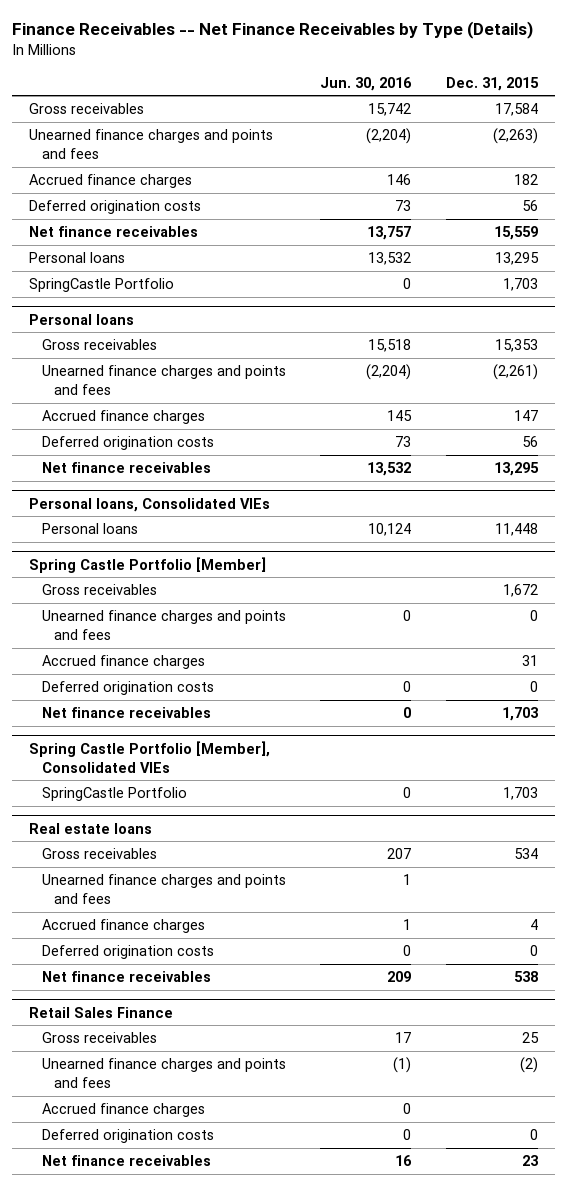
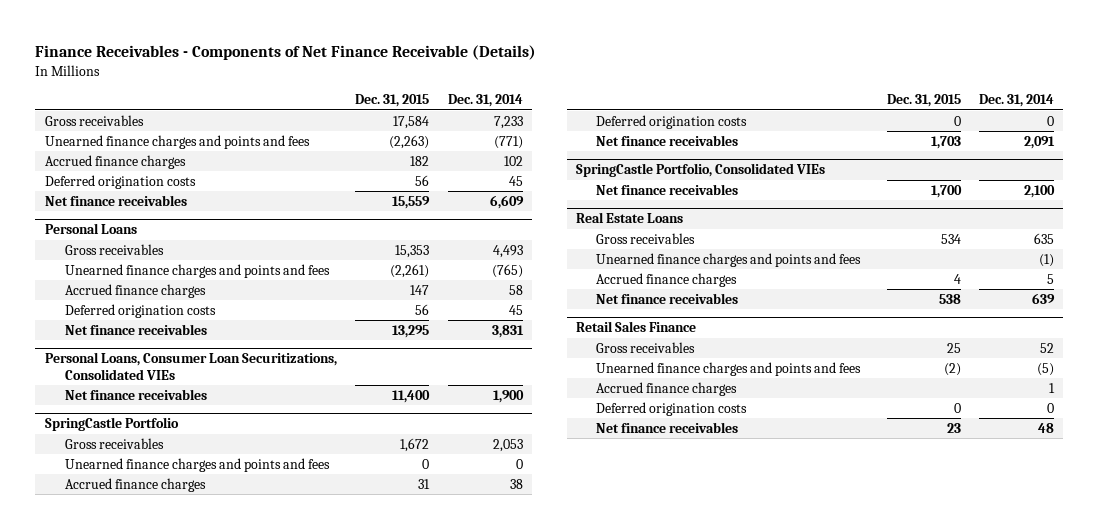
- Finance Receivables -- Net Finance Receivables by Type (Details)
+ Finance Receivables - Components of Net Finance Receivable (Details)
- | Jun. 30, 2016 | Dec. 31, 2015
+ | Dec. 31, 2015 | Dec. 31, 2014
- Personal loans | 13,532 | 13,295
- SpringCastle Portfolio | 0 | 1,703
- Personal loans
+ Personal Loans
- Personal loans, Consolidated VIEs
- Personal loans | 10,124 | 11,448
- Spring Castle Portfolio [Member]
+ Personal Loans, Consumer Loan Securitizations, Consolidated VIEs
+ Net finance receivables | 11,400 | 1,900
+ SpringCastle Portfolio
- Spring Castle Portfolio [Member], Consolidated VIEs
- SpringCastle Portfolio | 0 | 1,703
- Real estate loans
+ SpringCastle Portfolio, Consolidated VIEs
+ Net finance receivables | 1,700 | 2,100
+ Real Estate Loans
- Deferred origination costs | 0 | 0

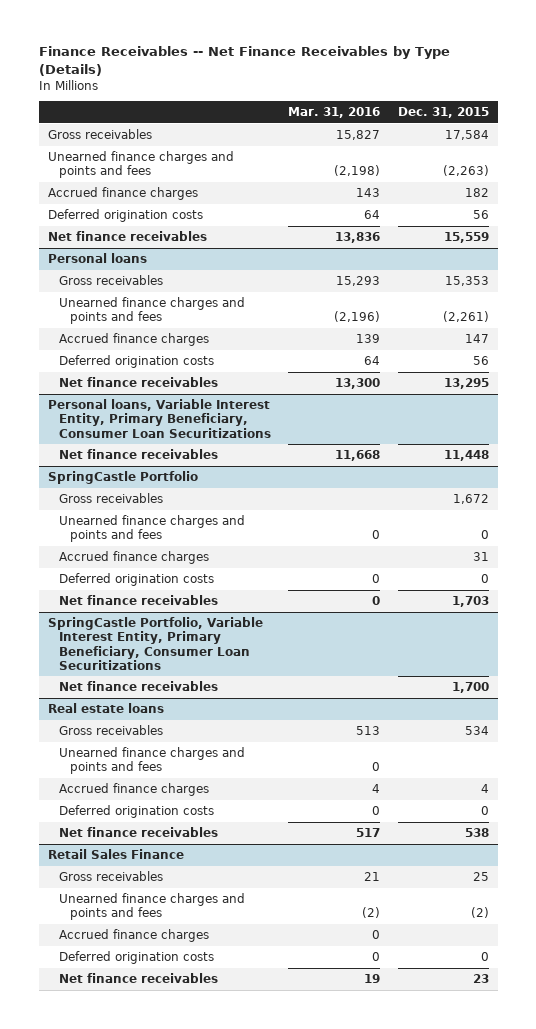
- Finance Receivables - Components of Net Finance Receivable (Details)
+ Finance Receivables -- Net Finance Receivables by Type (Details)
- | Dec. 31, 2015 | Dec. 31, 2014
+ | Mar. 31, 2016 | Dec. 31, 2015
- Personal Loans
+ Personal loans
- Personal Loans, Consumer Loan Securitizations, Consolidated VIEs
- Net finance receivables | 11,400 | 1,900
+ Personal loans, Variable Interest Entity, Primary Beneficiary, Consumer Loan Securitizations
+ Net finance receivables | 11,668 | 11,448
- SpringCastle Portfolio, Consolidated VIEs
+ SpringCastle Portfolio, Variable Interest Entity, Primary Beneficiary, Consumer Loan Securitizations
- Real Estate Loans
+ Real estate loans
+ Deferred origination costs | 0 | 0

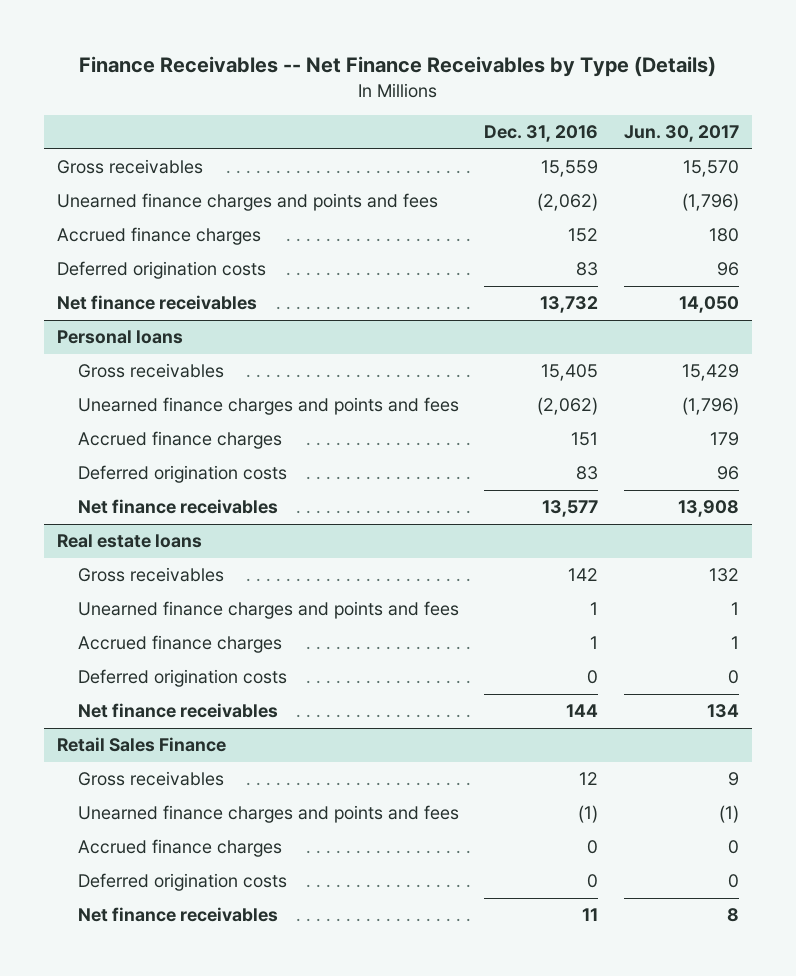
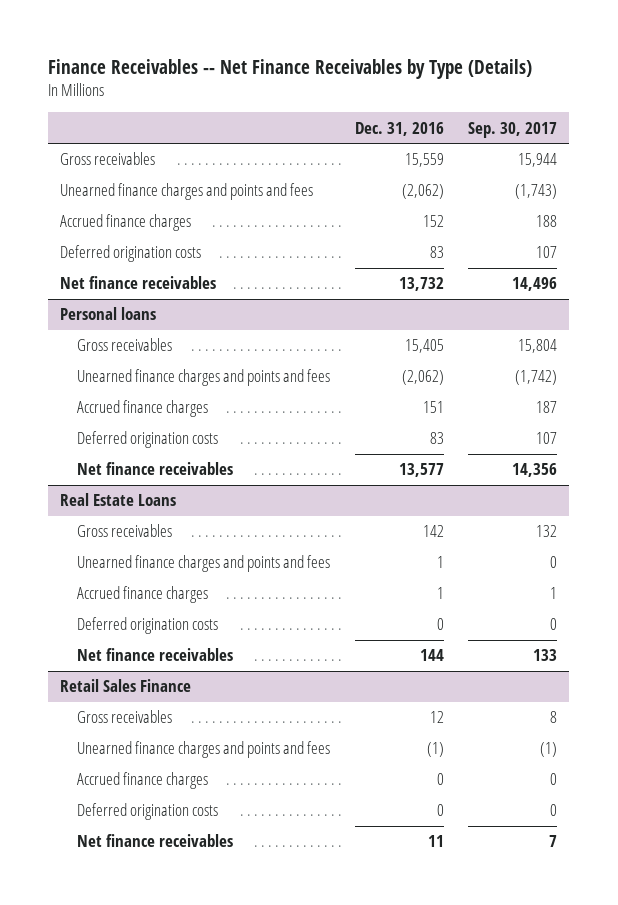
- | Dec. 31, 2016 | Jun. 30, 2017
+ | Dec. 31, 2016 | Sep. 30, 2017
- Real estate loans
+ Real Estate Loans

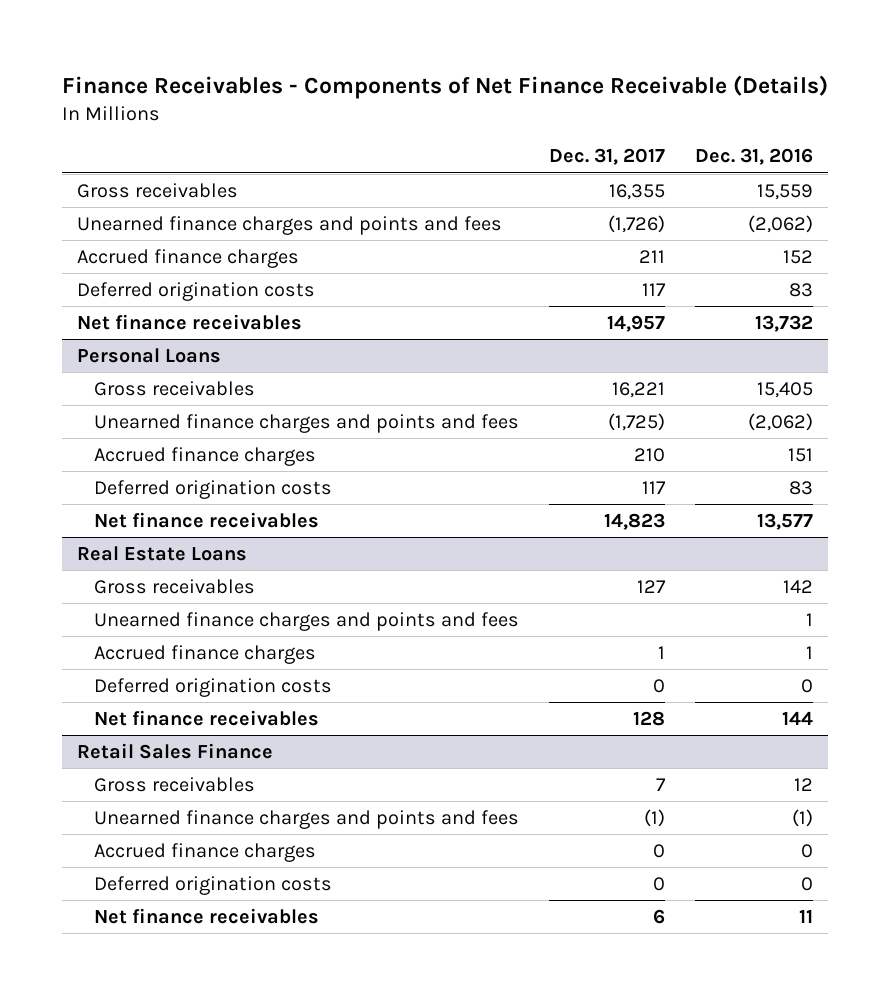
- Finance Receivables -- Net Finance Receivables by Type (Details)
+ Finance Receivables - Components of Net Finance Receivable (Details)
- | Dec. 31, 2016 | Sep. 30, 2017
+ | Dec. 31, 2017 | Dec. 31, 2016
- Personal loans
+ Personal Loans

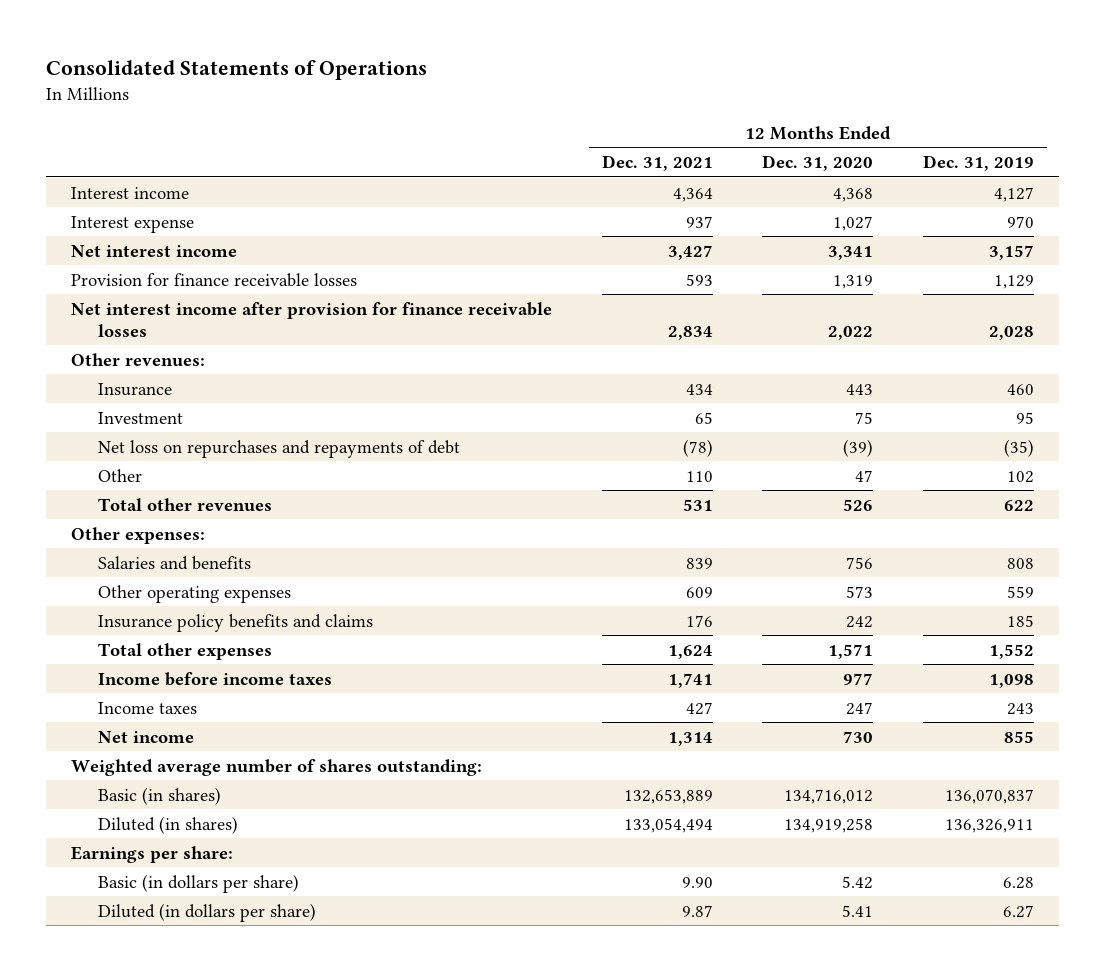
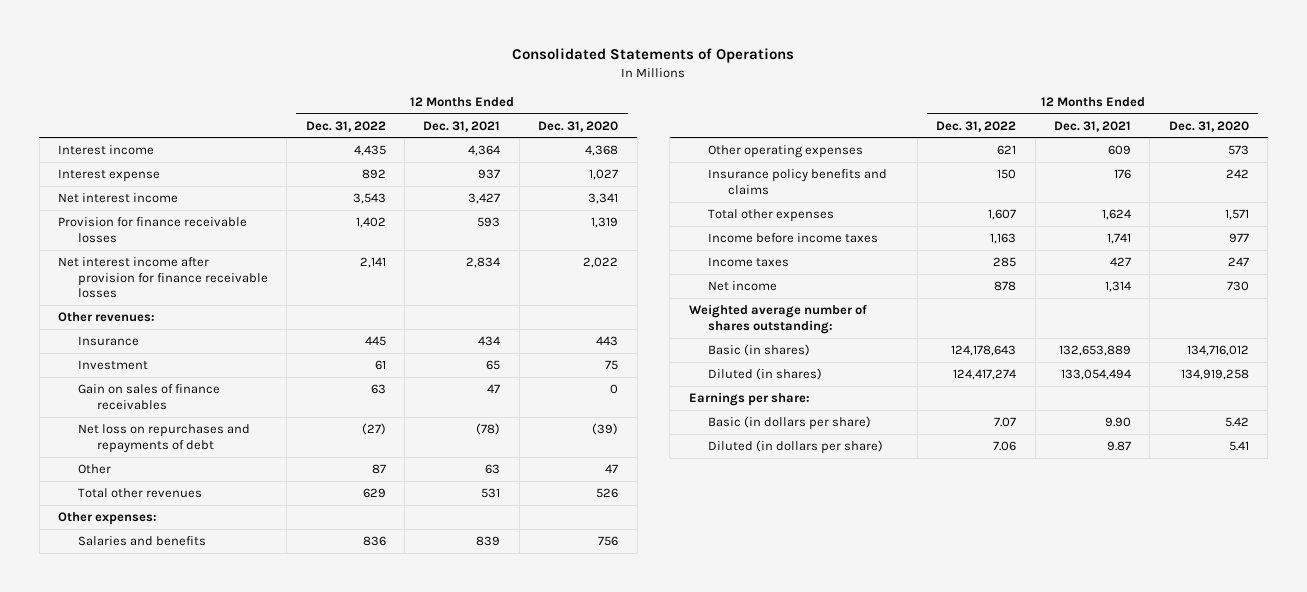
- | 12 Months Ended Dec. 31, 2021 | 12 Months Ended Dec. 31, 2020 | 12 Months Ended Dec. 31, 2019
+ | 12 Months Ended Dec. 31, 2022 | 12 Months Ended Dec. 31, 2021 | 12 Months Ended Dec. 31, 2020
+ Gain on sales of finance receivables | 63 | 47 | 0
- Other | 110 | 47 | 102
+ Other | 87 | 63 | 47

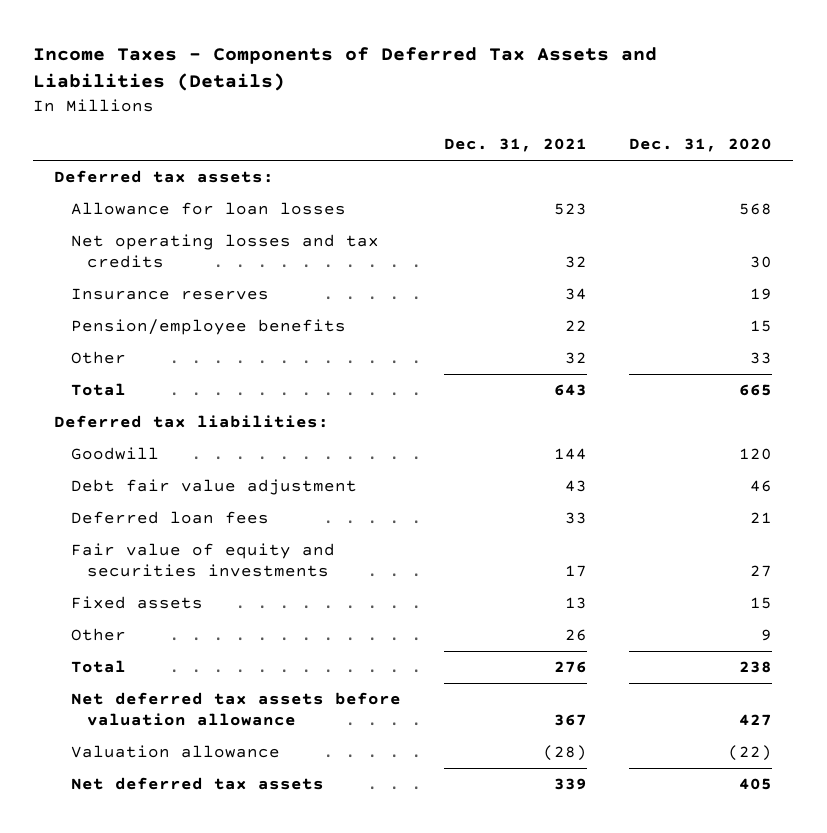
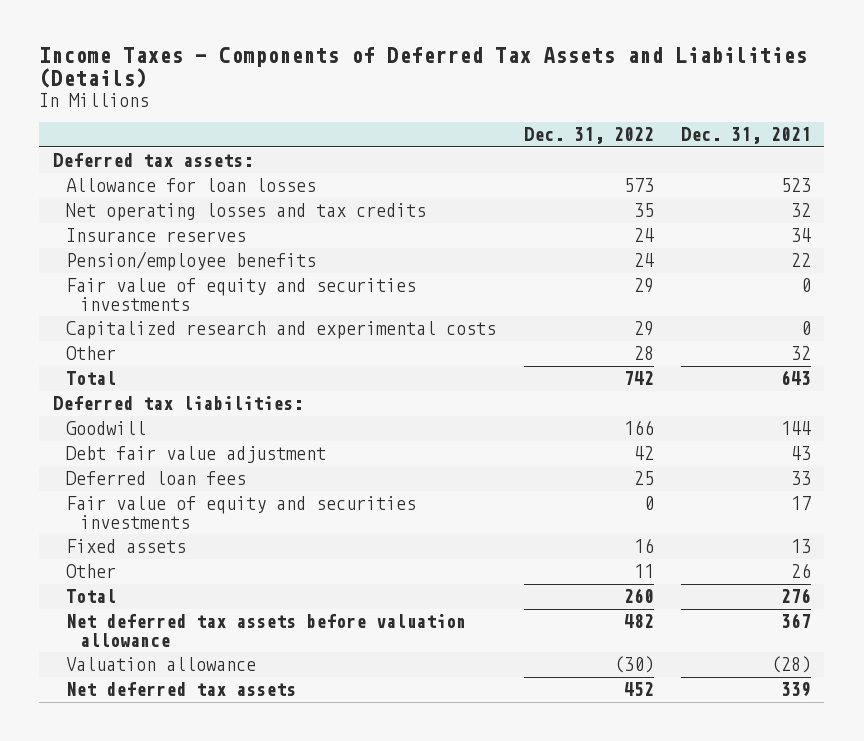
- | Dec. 31, 2021 | Dec. 31, 2020
+ | Dec. 31, 2022 | Dec. 31, 2021
+ Fair value of equity and securities investments | 29 | 0
+ Capitalized research and experimental costs | 29 | 0

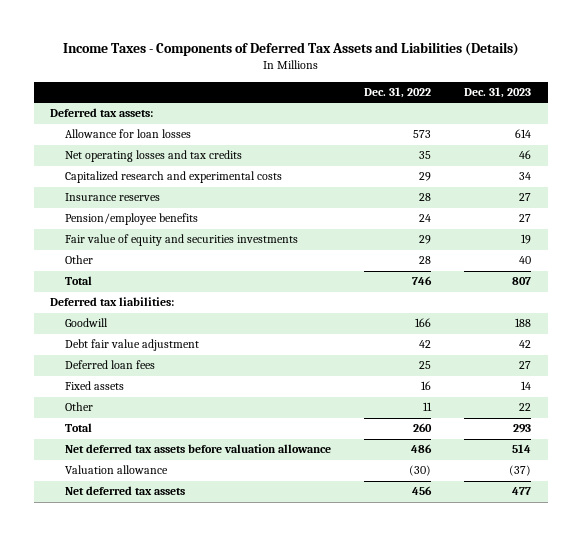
- | Dec. 31, 2022 | Dec. 31, 2021
+ | Dec. 31, 2022 | Dec. 31, 2023
- Insurance reserves | 24 | 34
moved up: Capitalized research and experimental costs | 29 | 34
+ Insurance reserves | 28 | 27
- Total | 742 | 643
+ Total | 746 | 807
- Fair value of equity and securities investments | 0 | 17
- Net deferred tax assets before valuation allowance | 482 | 367
+ Net deferred tax assets before valuation allowance | 486 | 514
- Net deferred tax assets | 452 | 339
+ Net deferred tax assets | 456 | 477

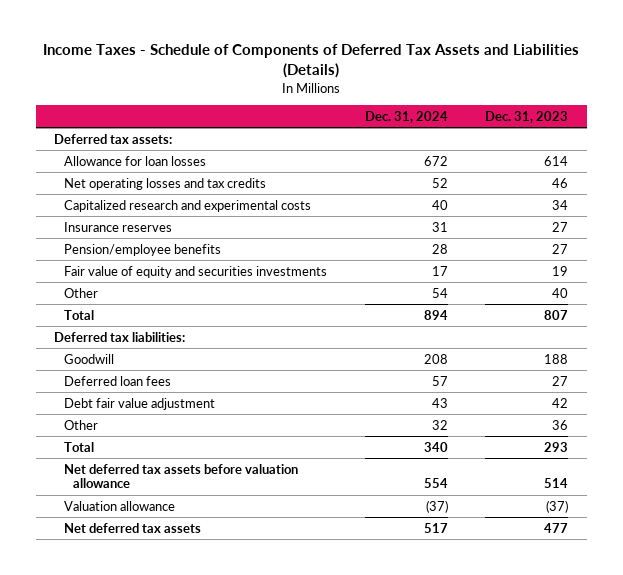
- Income Taxes - Components of Deferred Tax Assets and Liabilities (Details)
+ Income Taxes - Schedule of Components of Deferred Tax Assets and Liabilities (Details)
- | Dec. 31, 2022 | Dec. 31, 2023
+ | Dec. 31, 2024 | Dec. 31, 2023
- Fixed assets | 16 | 14
- Other | 11 | 22
moved down: Debt fair value adjustment | 43 | 42
+ Other | 32 | 36

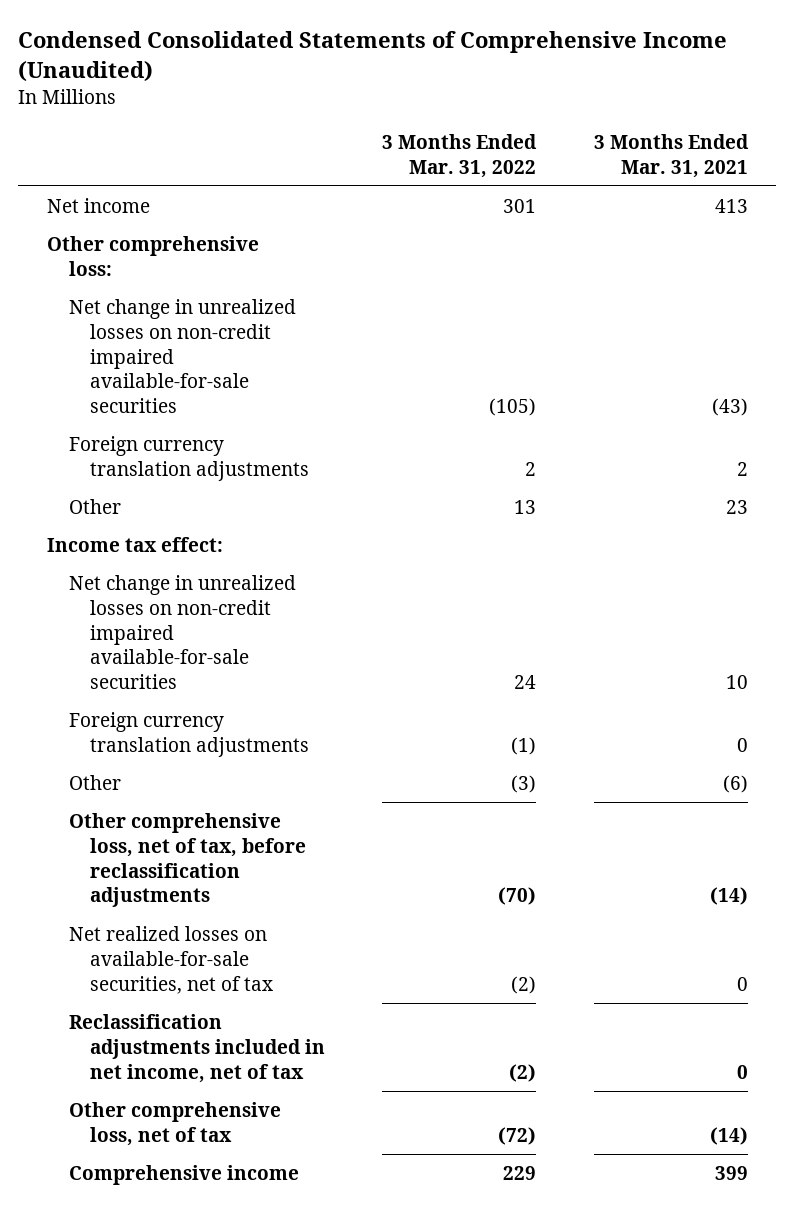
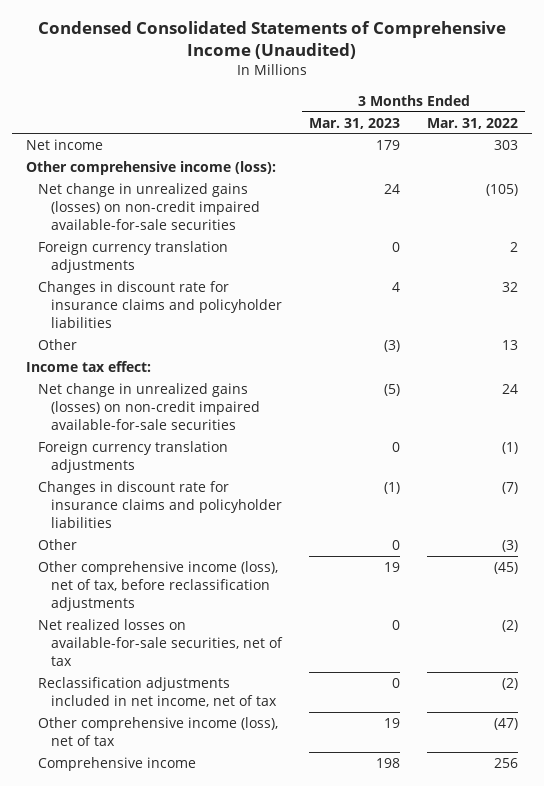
- | 3 Months Ended Mar. 31, 2022 | 3 Months Ended Mar. 31, 2021
+ | 3 Months Ended Mar. 31, 2023 | 3 Months Ended Mar. 31, 2022
- Net income | 301 | 413
- Other comprehensive loss:
- Net change in unrealized losses on non-credit impaired available-for-sale securities | (105) | (43)
+ Net income | 179 | 303
+ Other comprehensive income (loss):
+ Net change in unrealized gains (losses) on non-credit impaired available-for-sale securities | 24 | (105)
+ Changes in discount rate for insurance claims and policyholder liabilities | 4 | 32
- Net change in unrealized losses on non-credit impaired available-for-sale securities | 24 | 10
+ Net change in unrealized gains (losses) on non-credit impaired available-for-sale securities | (5) | 24
+ Changes in discount rate for insurance claims and policyholder liabilities | (1) | (7)
- Other comprehensive loss, net of tax, before reclassification adjustments | (70) | (14)
+ Other comprehensive income (loss), net of tax, before reclassification adjustments | 19 | (45)
- Other comprehensive loss, net of tax | (72) | (14)
- Comprehensive income | 229 | 399
+ Other comprehensive income (loss), net of tax | 19 | (47)
+ Comprehensive income | 198 | 256

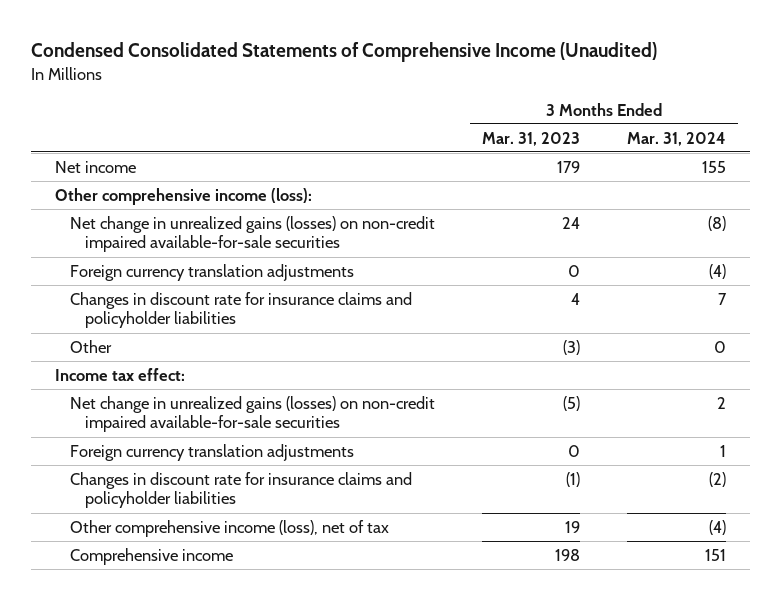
- | 3 Months Ended Mar. 31, 2023 | 3 Months Ended Mar. 31, 2022
+ | 3 Months Ended Mar. 31, 2023 | 3 Months Ended Mar. 31, 2024
- Other | 0 | (3)
- Other comprehensive income (loss), net of tax, before reclassification adjustments | 19 | (45)
- Net realized losses on available-for-sale securities, net of tax | 0 | (2)
- Reclassification adjustments included in net income, net of tax | 0 | (2)

